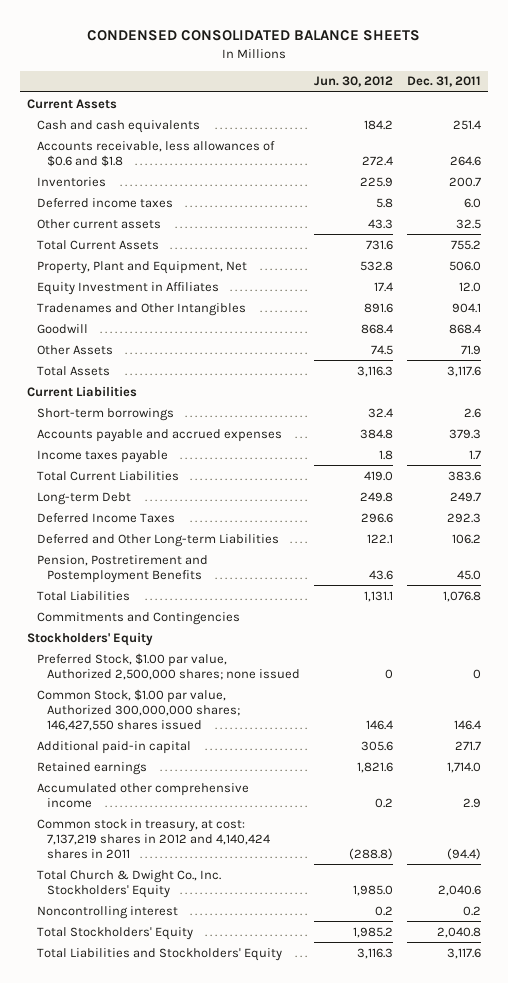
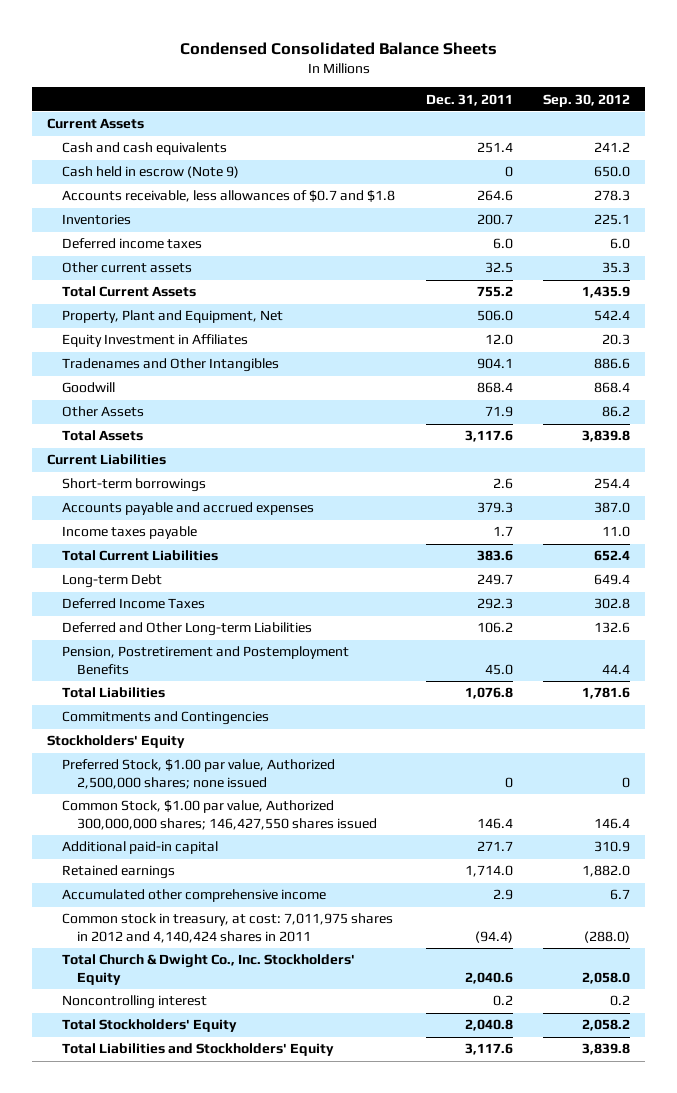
- CONDENSED CONSOLIDATED BALANCE SHEETS
+ Condensed Consolidated Balance Sheets
- | Jun. 30, 2012 | Dec. 31, 2011
+ | Dec. 31, 2011 | Sep. 30, 2012
- Accounts receivable, less allowances of $0.6 and $1.8 | 272.4 | 264.6
+ Cash held in escrow (Note 9) | 0 | 650.0
+ Accounts receivable, less allowances of $0.7 and $1.8 | 264.6 | 278.3
- Common stock in treasury, at cost: 7,137,219 shares in 2012 and 4,140,424 shares in 2011 | (288.8) | (94.4)
+ Common stock in treasury, at cost: 7,011,975 shares in 2012 and 4,140,424 shares in 2011 | (94.4) | (288.0)

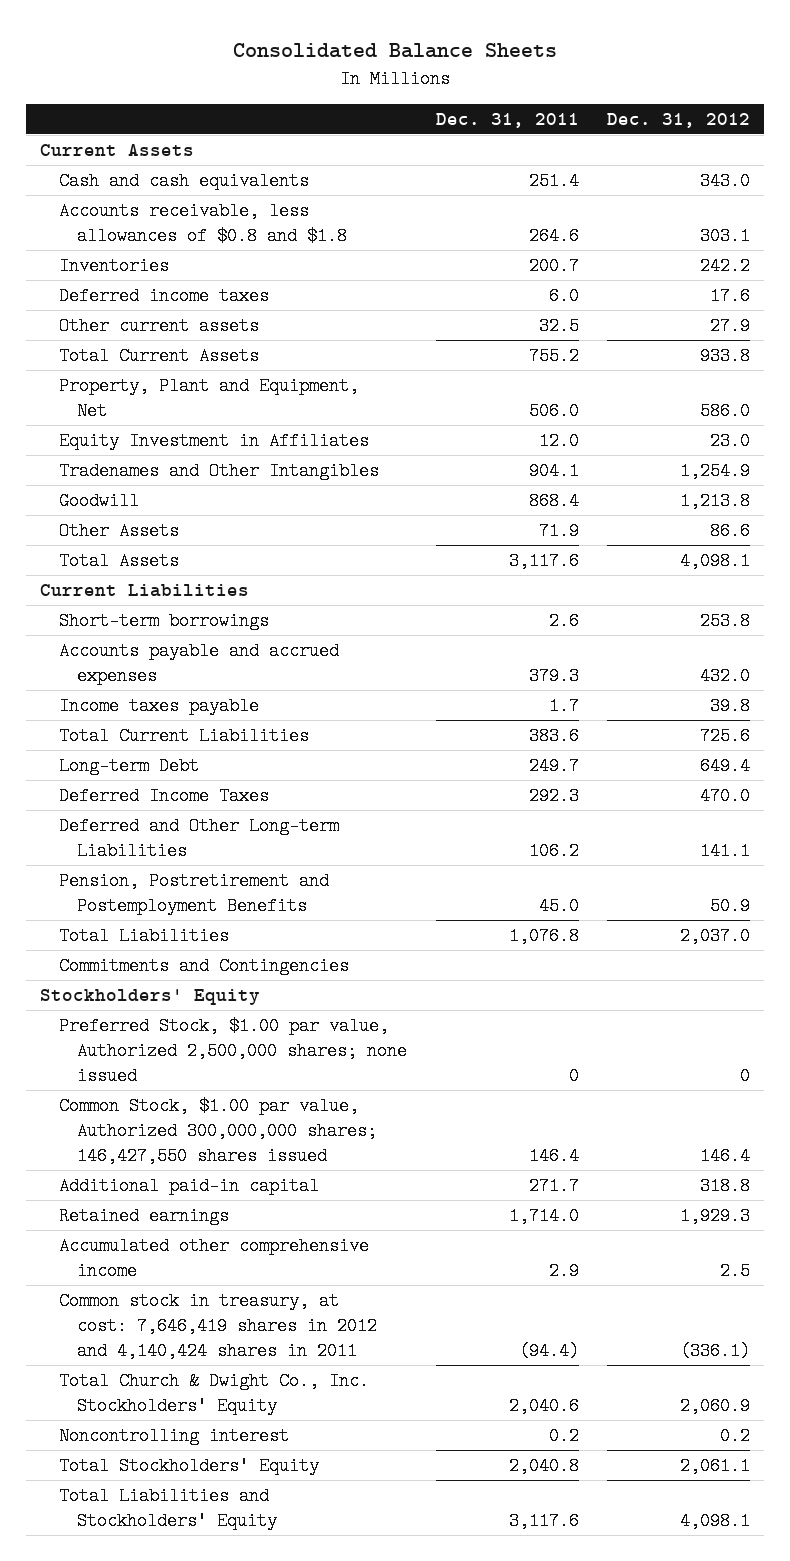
- Condensed Consolidated Balance Sheets
+ Consolidated Balance Sheets
- | Dec. 31, 2011 | Sep. 30, 2012
+ | Dec. 31, 2011 | Dec. 31, 2012
- Cash held in escrow (Note 9) | 0 | 650.0
- Accounts receivable, less allowances of $0.7 and $1.8 | 264.6 | 278.3
+ Accounts receivable, less allowances of $0.8 and $1.8 | 264.6 | 303.1
- Common stock in treasury, at cost: 7,011,975 shares in 2012 and 4,140,424 shares in 2011 | (94.4) | (288.0)
+ Common stock in treasury, at cost: 7,646,419 shares in 2012 and 4,140,424 shares in 2011 | (94.4) | (336.1)

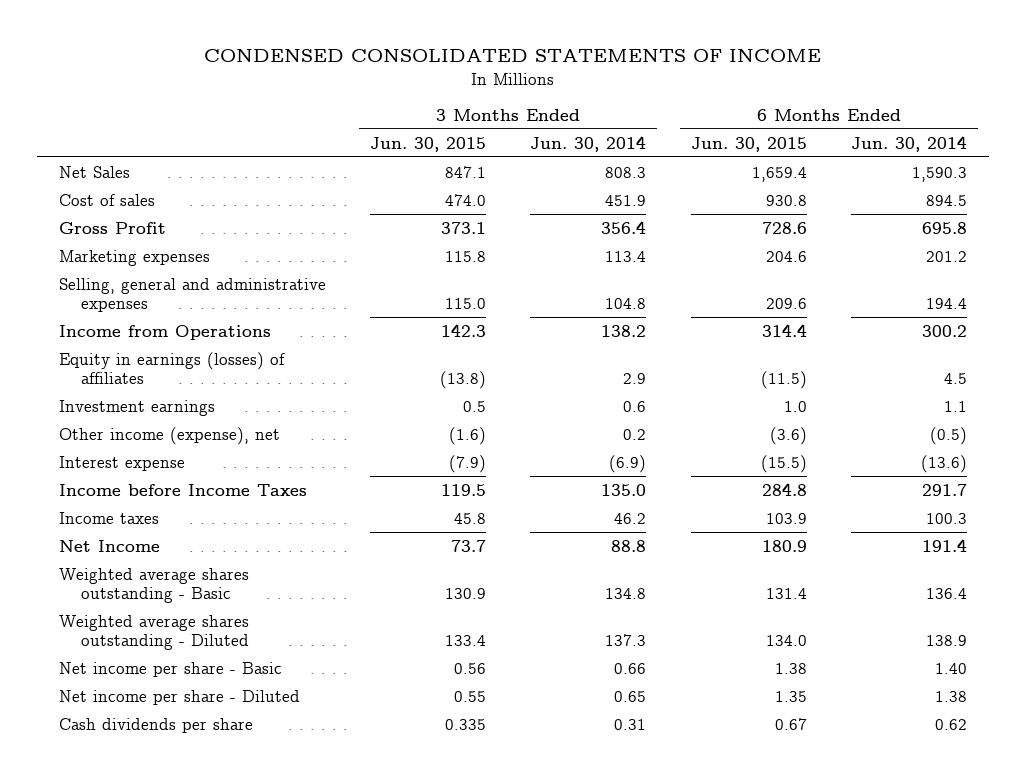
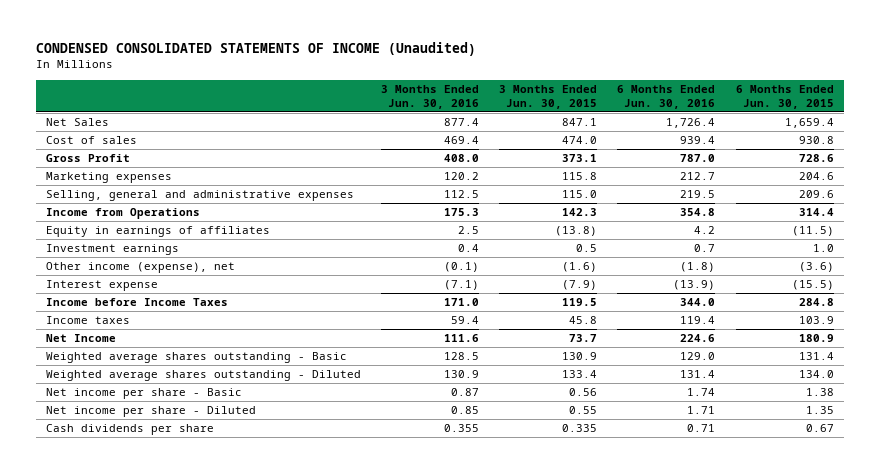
- CONDENSED CONSOLIDATED STATEMENTS OF INCOME
+ CONDENSED CONSOLIDATED STATEMENTS OF INCOME (Unaudited)
- | 3 Months Ended Jun. 30, 2015 | 3 Months Ended Jun. 30, 2014 | 6 Months Ended Jun. 30, 2015 | 6 Months Ended Jun. 30, 2014
+ | 3 Months Ended Jun. 30, 2016 | 3 Months Ended Jun. 30, 2015 | 6 Months Ended Jun. 30, 2016 | 6 Months Ended Jun. 30, 2015
- Equity in earnings (losses) of affiliates | (13.8) | 2.9 | (11.5) | 4.5
+ Equity in earnings of affiliates | 2.5 | (13.8) | 4.2 | (11.5)

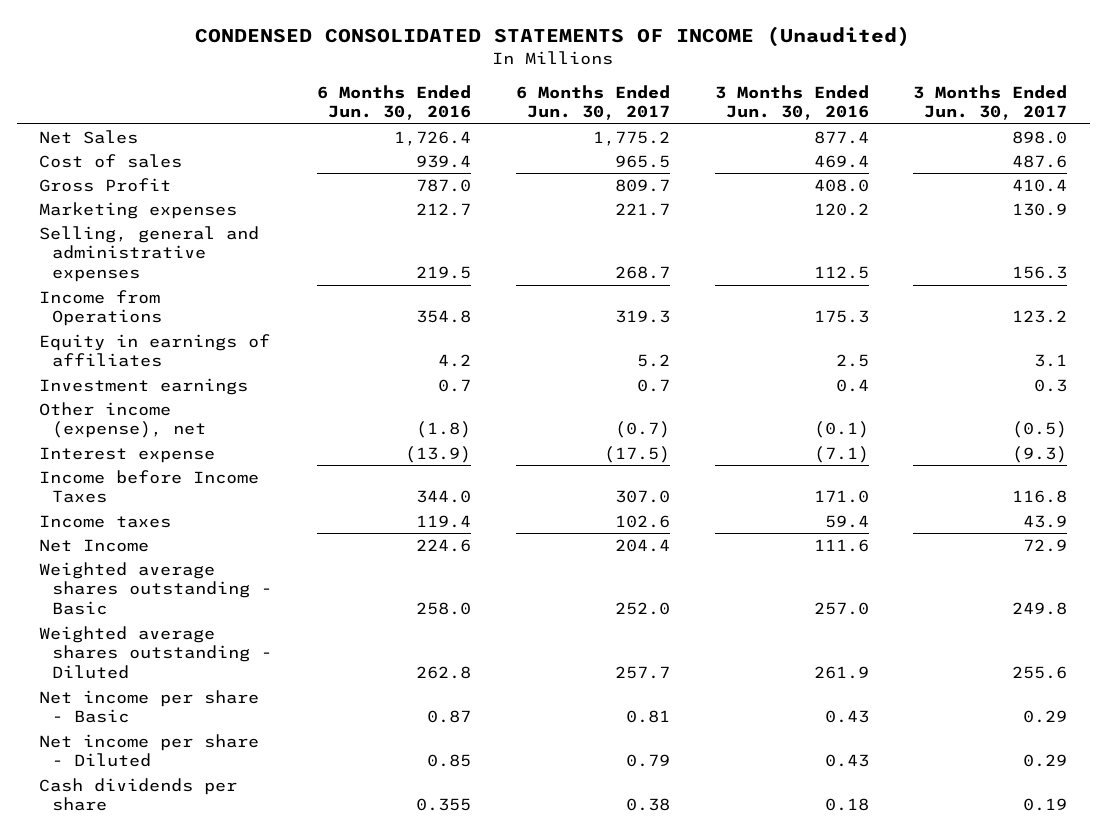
- | 3 Months Ended Jun. 30, 2016 | 3 Months Ended Jun. 30, 2015 | 6 Months Ended Jun. 30, 2016 | 6 Months Ended Jun. 30, 2015
+ | 6 Months Ended Jun. 30, 2016 | 6 Months Ended Jun. 30, 2017 | 3 Months Ended Jun. 30, 2016 | 3 Months Ended Jun. 30, 2017
- Weighted average shares outstanding - Basic | 128.5 | 130.9 | 129.0 | 131.4
- Weighted average shares outstanding - Diluted | 130.9 | 133.4 | 131.4 | 134.0
- Net income per share - Basic | 0.87 | 0.56 | 1.74 | 1.38
- Net income per share - Diluted | 0.85 | 0.55 | 1.71 | 1.35
- Cash dividends per share | 0.355 | 0.335 | 0.71 | 0.67
+ Weighted average shares outstanding - Basic | 258.0 | 252.0 | 257.0 | 249.8
+ Weighted average shares outstanding - Diluted | 262.8 | 257.7 | 261.9 | 255.6
+ Net income per share - Basic | 0.87 | 0.81 | 0.43 | 0.29
+ Net income per share - Diluted | 0.85 | 0.79 | 0.43 | 0.29
+ Cash dividends per share | 0.355 | 0.38 | 0.18 | 0.19

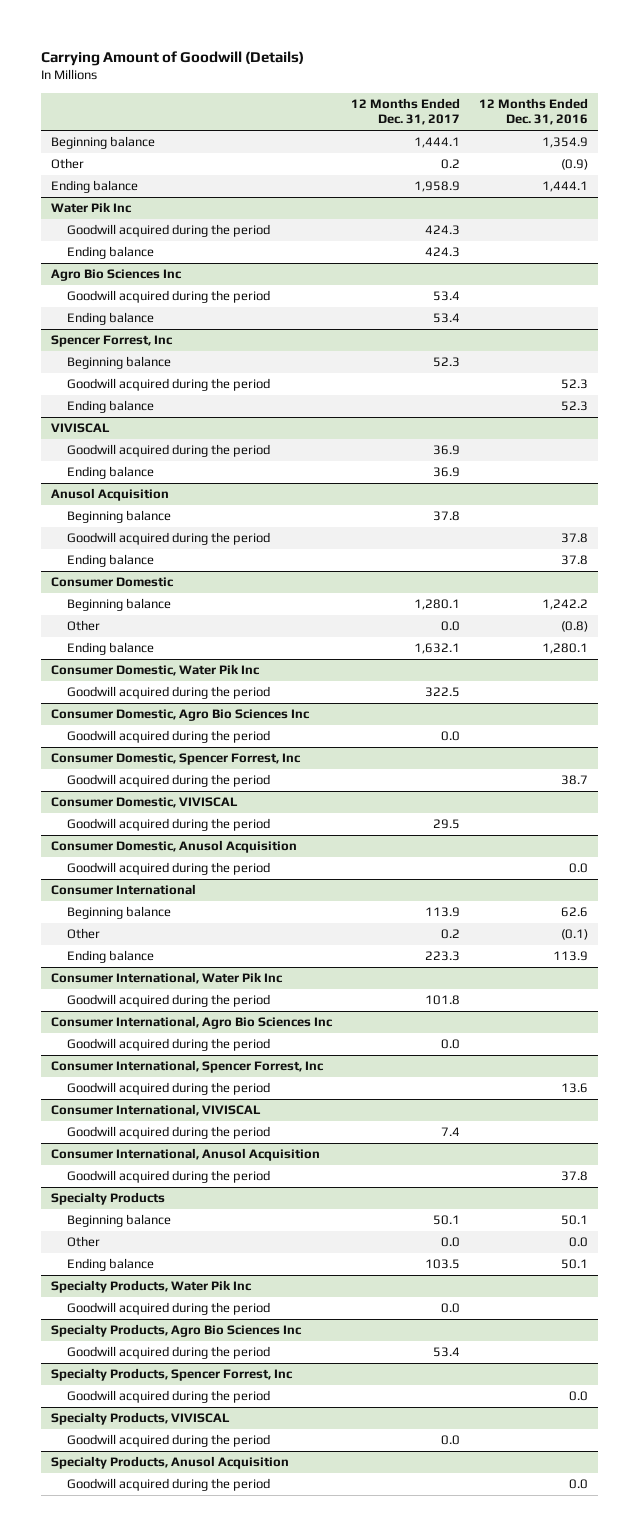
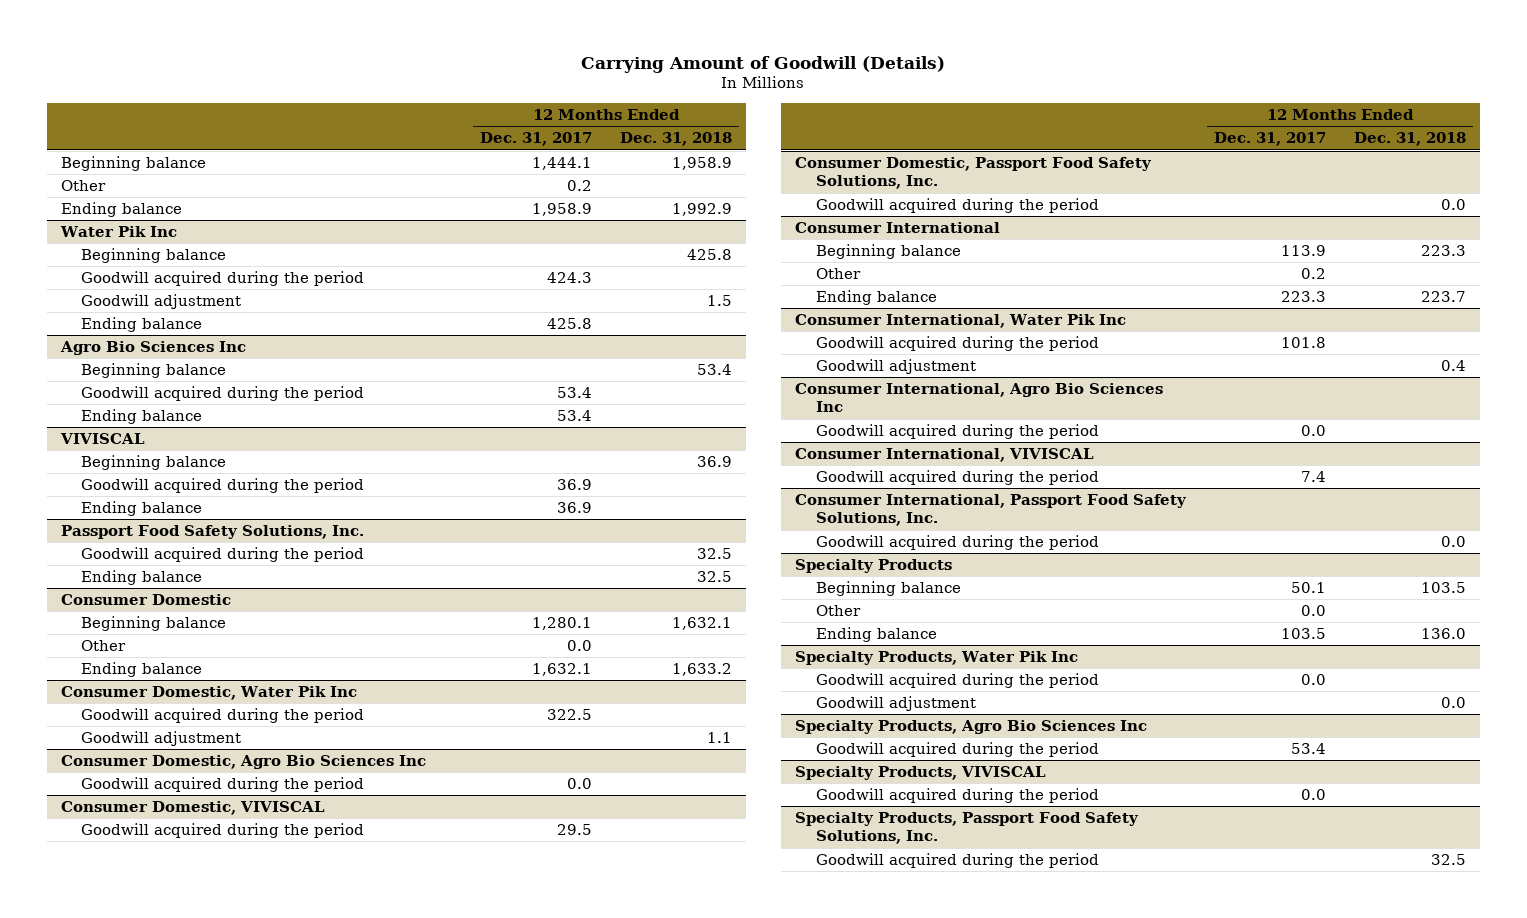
- | 12 Months Ended Dec. 31, 2017 | 12 Months Ended Dec. 31, 2016
+ | 12 Months Ended Dec. 31, 2017 | 12 Months Ended Dec. 31, 2018
@ Water Pik Inc
+ Beginning balance | | 425.8
- Ending balance | 424.3 |
+ Goodwill adjustment | | 1.5
+ Ending balance | 425.8 |
@ Agro Bio Sciences Inc
+ Beginning balance | | 53.4
- Spencer Forrest, Inc
- Beginning balance | 52.3 |
- Goodwill acquired during the period | | 52.3
- Ending balance | | 52.3
@ VIVISCAL
+ Beginning balance | | 36.9
- Anusol Acquisition
- Beginning balance | 37.8 |
+ Passport Food Safety Solutions, Inc.
@ Consumer Domestic, Water Pik Inc
+ Goodwill adjustment | | 1.1
- Consumer Domestic, Spencer Forrest, Inc
- Goodwill acquired during the period | | 38.7
- Consumer Domestic, Anusol Acquisition
+ Consumer Domestic, Passport Food Safety Solutions, Inc.
@ Consumer International, Water Pik Inc
+ Goodwill adjustment | | 0.4
- Consumer International, Spencer Forrest, Inc
- Goodwill acquired during the period | | 13.6
- Consumer International, Anusol Acquisition
+ Consumer International, Passport Food Safety Solutions, Inc.
@ Specialty Products, Water Pik Inc
+ Goodwill adjustment | | 0.0
- Specialty Products, Spencer Forrest, Inc
- Goodwill acquired during the period | | 0.0
- Specialty Products, Anusol Acquisition
+ Specialty Products, Passport Food Safety Solutions, Inc.

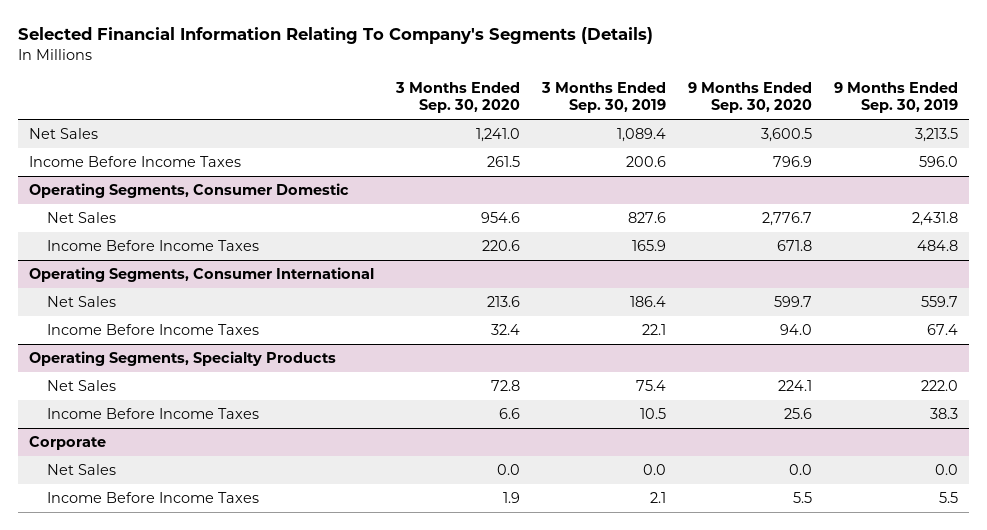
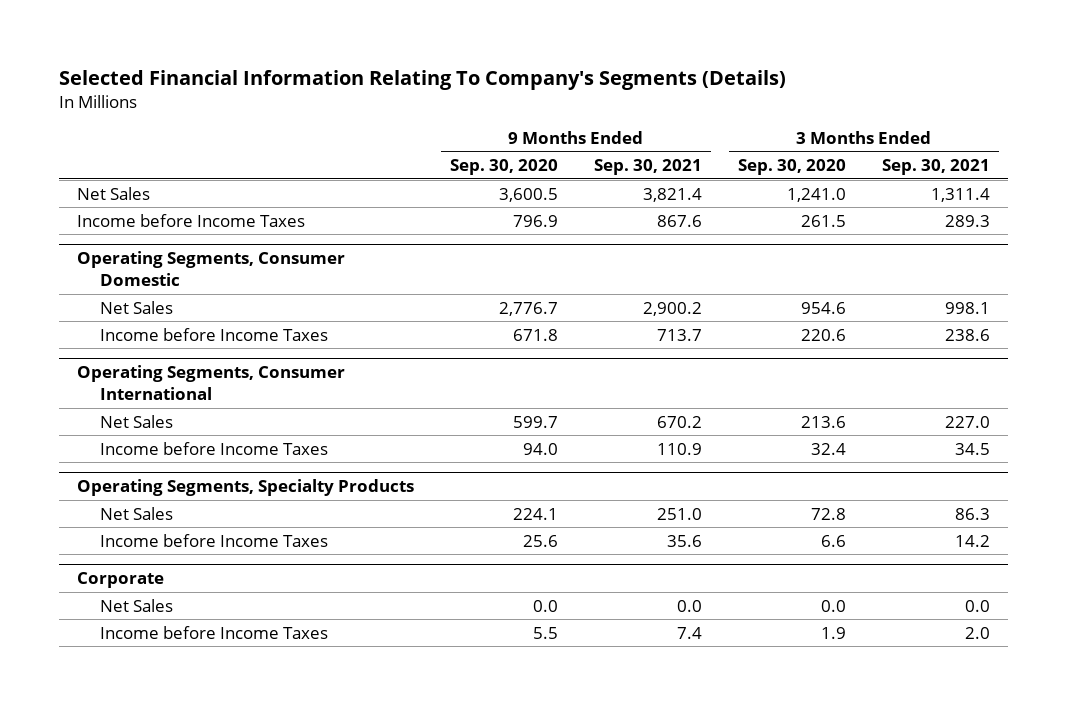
- | 3 Months Ended Sep. 30, 2020 | 3 Months Ended Sep. 30, 2019 | 9 Months Ended Sep. 30, 2020 | 9 Months Ended Sep. 30, 2019
+ | 9 Months Ended Sep. 30, 2020 | 9 Months Ended Sep. 30, 2021 | 3 Months Ended Sep. 30, 2020 | 3 Months Ended Sep. 30, 2021
- Income Before Income Taxes | 261.5 | 200.6 | 796.9 | 596.0
+ Income before Income Taxes | 796.9 | 867.6 | 261.5 | 289.3
@ Operating Segments, Consumer Domestic
- Income Before Income Taxes | 220.6 | 165.9 | 671.8 | 484.8
+ Income before Income Taxes | 671.8 | 713.7 | 220.6 | 238.6
@ Operating Segments, Consumer International
- Income Before Income Taxes | 32.4 | 22.1 | 94.0 | 67.4
+ Income before Income Taxes | 94.0 | 110.9 | 32.4 | 34.5
@ Operating Segments, Specialty Products
- Income Before Income Taxes | 6.6 | 10.5 | 25.6 | 38.3
+ Income before Income Taxes | 25.6 | 35.6 | 6.6 | 14.2
@ Corporate
- Income Before Income Taxes | 1.9 | 2.1 | 5.5 | 5.5
+ Income before Income Taxes | 5.5 | 7.4 | 1.9 | 2.0

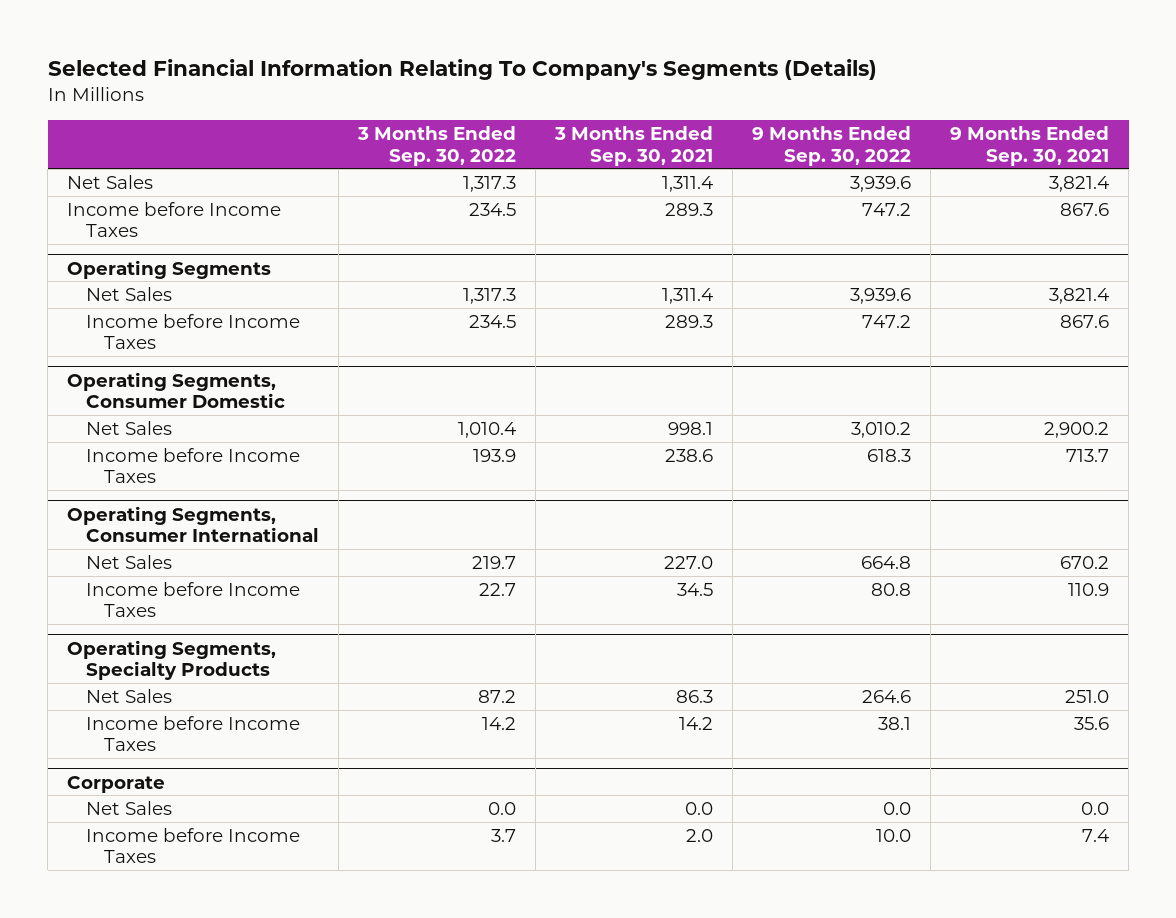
- | 9 Months Ended Sep. 30, 2020 | 9 Months Ended Sep. 30, 2021 | 3 Months Ended Sep. 30, 2020 | 3 Months Ended Sep. 30, 2021
+ | 3 Months Ended Sep. 30, 2022 | 3 Months Ended Sep. 30, 2021 | 9 Months Ended Sep. 30, 2022 | 9 Months Ended Sep. 30, 2021
+ Operating Segments
+ Net Sales | 1,317.3 | 1,311.4 | 3,939.6 | 3,821.4
+ Income before Income Taxes | 234.5 | 289.3 | 747.2 | 867.6

